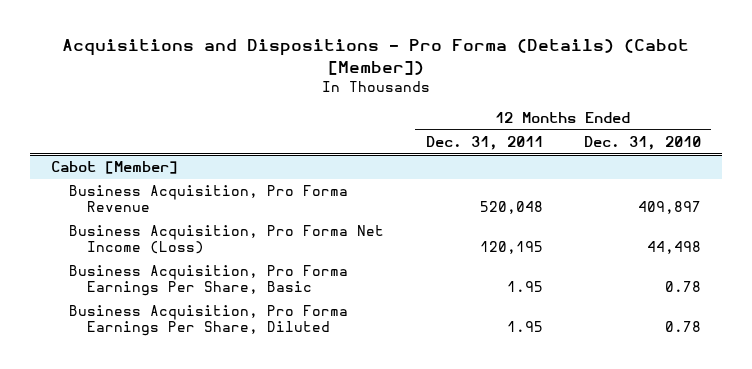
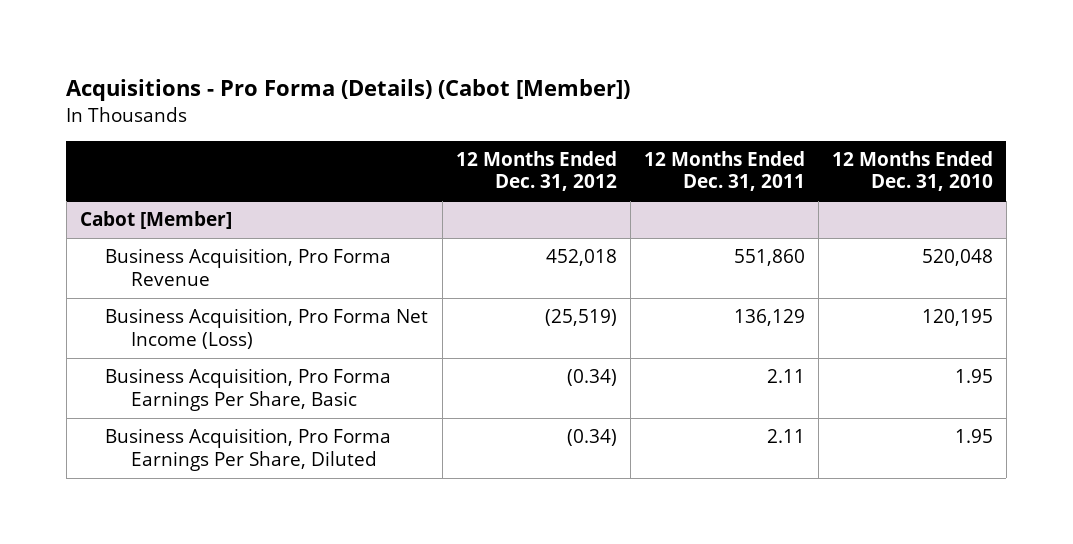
- Acquisitions and Dispositions - Pro Forma (Details) (Cabot [Member])
+ Acquisitions - Pro Forma (Details) (Cabot [Member])
- | 12 Months Ended Dec. 31, 2011 | 12 Months Ended Dec. 31, 2010
+ | 12 Months Ended Dec. 31, 2012 | 12 Months Ended Dec. 31, 2011 | 12 Months Ended Dec. 31, 2010
@ Cabot [Member]
- Business Acquisition, Pro Forma Revenue | 520,048 | 409,897
- Business Acquisition, Pro Forma Net Income (Loss) | 120,195 | 44,498
- Business Acquisition, Pro Forma Earnings Per Share, Basic | 1.95 | 0.78
- Business Acquisition, Pro Forma Earnings Per Share, Diluted | 1.95 | 0.78
+ Business Acquisition, Pro Forma Revenue | 452,018 | 551,860 | 520,048
+ Business Acquisition, Pro Forma Net Income (Loss) | (25,519) | 136,129 | 120,195
+ Business Acquisition, Pro Forma Earnings Per Share, Basic | (0.34) | 2.11 | 1.95
+ Business Acquisition, Pro Forma Earnings Per Share, Diluted | (0.34) | 2.11 | 1.95

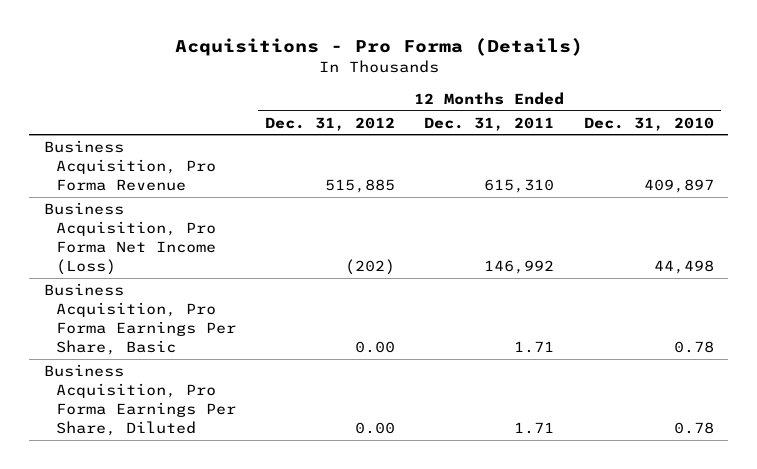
- Acquisitions - Pro Forma (Details) (Cabot [Member])
+ Acquisitions - Pro Forma (Details)
- Cabot [Member]
- Business Acquisition, Pro Forma Revenue | 452,018 | 551,860 | 520,048
- Business Acquisition, Pro Forma Net Income (Loss) | (25,519) | 136,129 | 120,195
- Business Acquisition, Pro Forma Earnings Per Share, Basic | (0.34) | 2.11 | 1.95
- Business Acquisition, Pro Forma Earnings Per Share, Diluted | (0.34) | 2.11 | 1.95
+ Business Acquisition, Pro Forma Revenue | 515,885 | 615,310 | 409,897
+ Business Acquisition, Pro Forma Net Income (Loss) | (202) | 146,992 | 44,498
+ Business Acquisition, Pro Forma Earnings Per Share, Basic | 0.00 | 1.71 | 0.78
+ Business Acquisition, Pro Forma Earnings Per Share, Diluted | 0.00 | 1.71 | 0.78

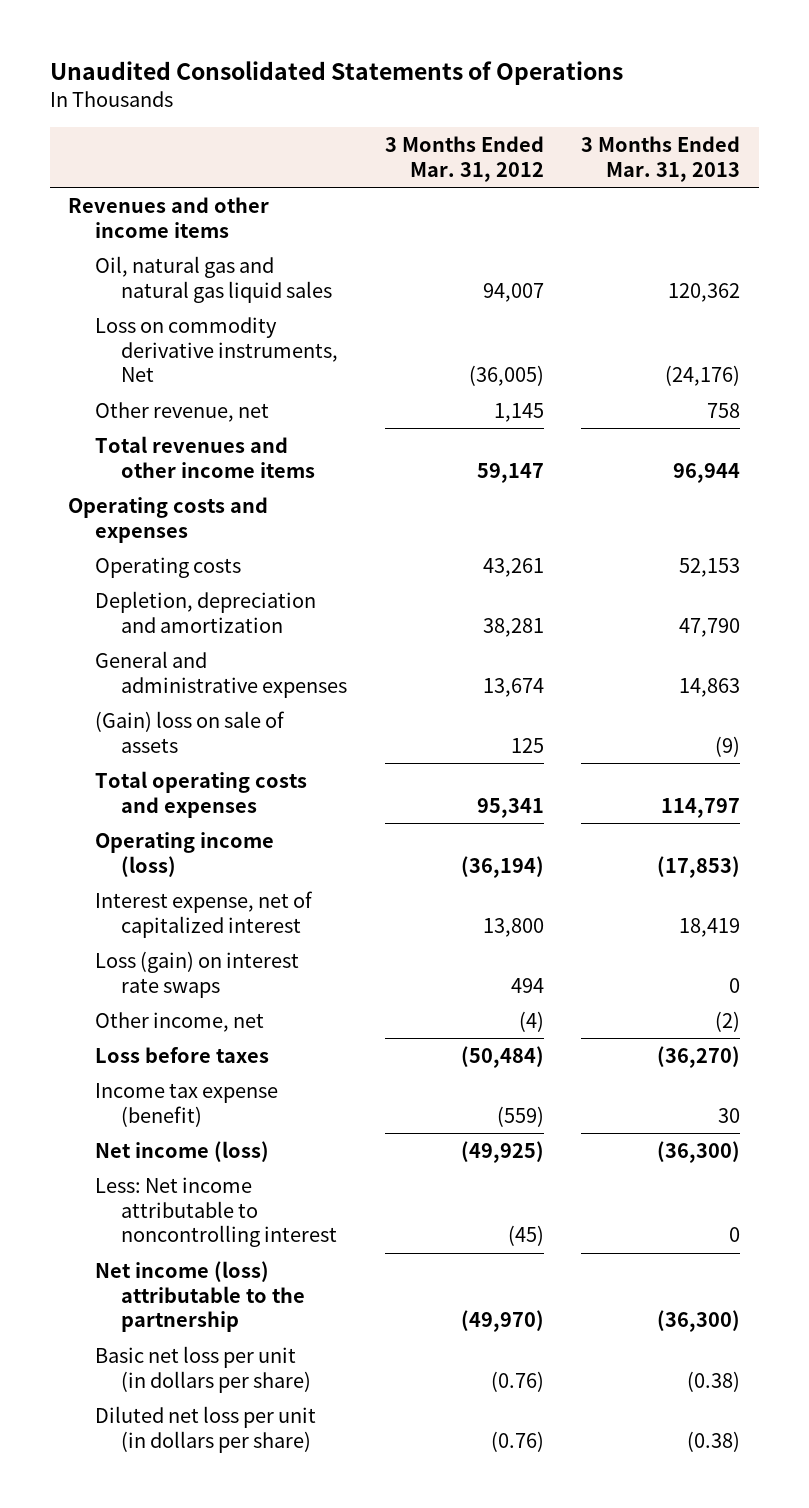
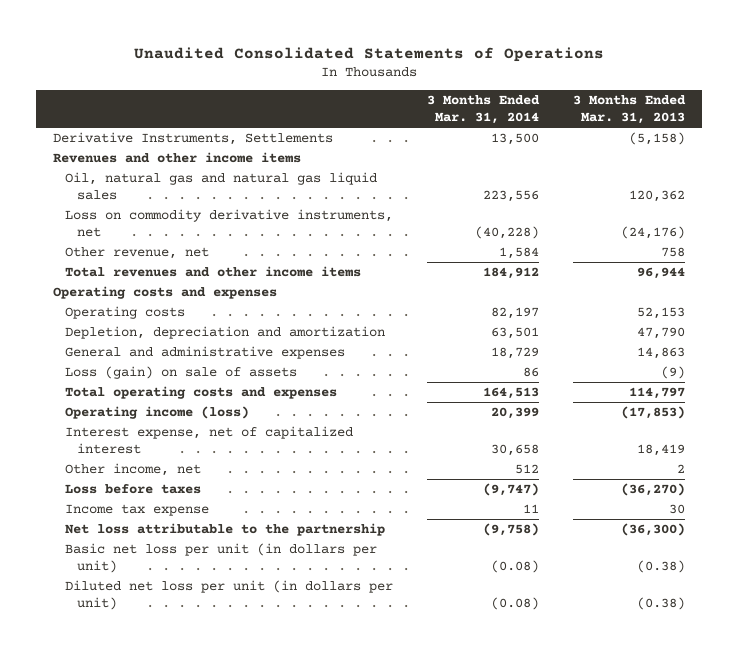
- | 3 Months Ended Mar. 31, 2012 | 3 Months Ended Mar. 31, 2013
+ | 3 Months Ended Mar. 31, 2014 | 3 Months Ended Mar. 31, 2013
+ Derivative Instruments, Settlements | 13,500 | (5,158)
- Loss on commodity derivative instruments, Net | (36,005) | (24,176)
+ Loss on commodity derivative instruments, net | (40,228) | (24,176)
- (Gain) loss on sale of assets | 125 | (9)
+ Loss (gain) on sale of assets | 86 | (9)
- Loss (gain) on interest rate swaps | 494 | 0
- Other income, net | (4) | (2)
+ Other income, net | 512 | 2
- Income tax expense (benefit) | (559) | 30
- Net income (loss) | (49,925) | (36,300)
- Less: Net income attributable to noncontrolling interest | (45) | 0
- Net income (loss) attributable to the partnership | (49,970) | (36,300)
- Basic net loss per unit (in dollars per share) | (0.76) | (0.38)
- Diluted net loss per unit (in dollars per share) | (0.76) | (0.38)
+ Income tax expense | 11 | 30
+ Net loss attributable to the partnership | (9,758) | (36,300)
+ Basic net loss per unit (in dollars per unit) | (0.08) | (0.38)
+ Diluted net loss per unit (in dollars per unit) | (0.08) | (0.38)

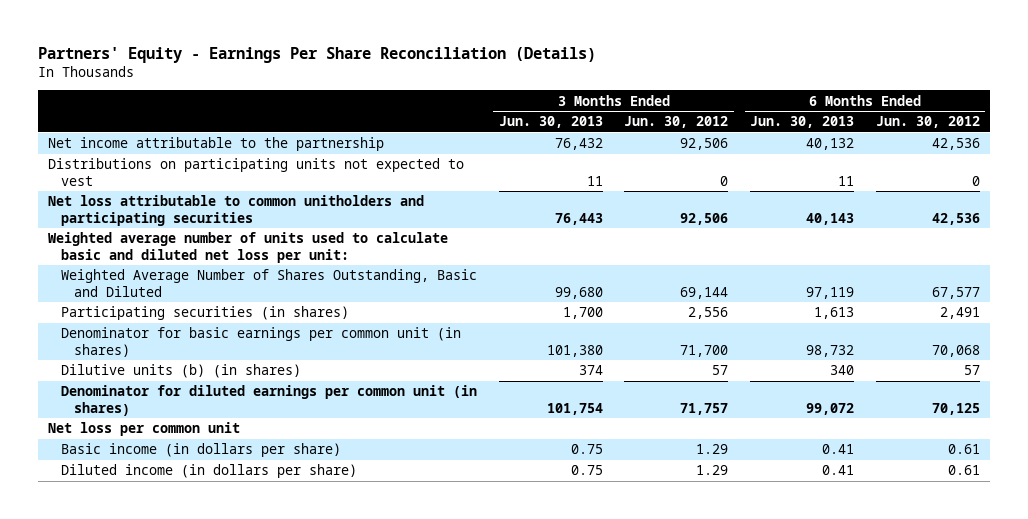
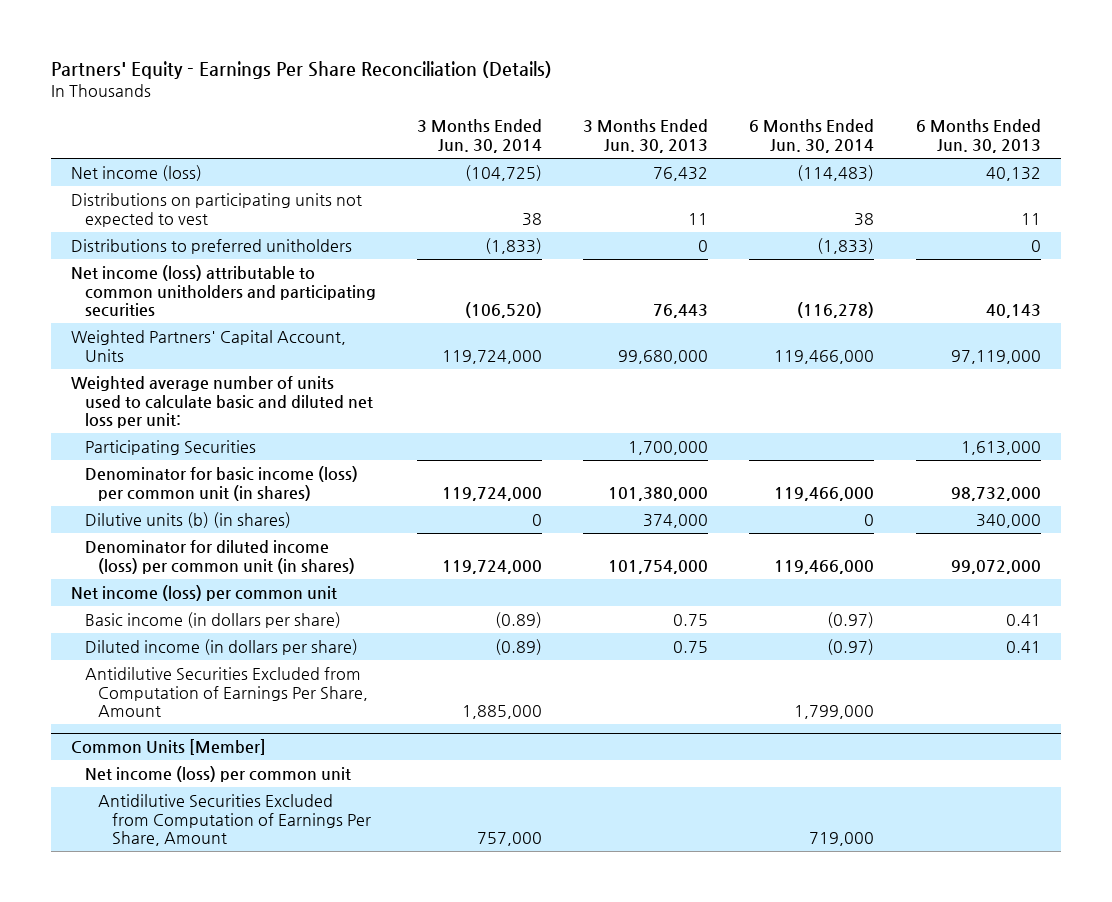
- | 3 Months Ended Jun. 30, 2013 | 3 Months Ended Jun. 30, 2012 | 6 Months Ended Jun. 30, 2013 | 6 Months Ended Jun. 30, 2012
+ | 3 Months Ended Jun. 30, 2014 | 3 Months Ended Jun. 30, 2013 | 6 Months Ended Jun. 30, 2014 | 6 Months Ended Jun. 30, 2013
- Net income attributable to the partnership | 76,432 | 92,506 | 40,132 | 42,536
+ Net income (loss) | (104,725) | 76,432 | (114,483) | 40,132
- Net loss attributable to common unitholders and participating securities | 76,443 | 92,506 | 40,143 | 42,536
+ Distributions to preferred unitholders | (1,833) | 0 | (1,833) | 0
+ Net income (loss) attributable to common unitholders and participating securities | (106,520) | 76,443 | (116,278) | 40,143
+ Weighted Partners' Capital Account, Units | 119,724,000 | 99,680,000 | 119,466,000 | 97,119,000
- Weighted Average Number of Shares Outstanding, Basic and Diluted | 99,680 | 69,144 | 97,119 | 67,577
- Participating securities (in shares) | 1,700 | 2,556 | 1,613 | 2,491
- Denominator for basic earnings per common unit (in shares) | 101,380 | 71,700 | 98,732 | 70,068
- Dilutive units (b) (in shares) | 374 | 57 | 340 | 57
- Denominator for diluted earnings per common unit (in shares) | 101,754 | 71,757 | 99,072 | 70,125
- Net loss per common unit
+ Participating Securities | | 1,700,000 | | 1,613,000
+ Denominator for basic income (loss) per common unit (in shares) | 119,724,000 | 101,380,000 | 119,466,000 | 98,732,000
+ Dilutive units (b) (in shares) | 0 | 374,000 | 0 | 340,000
+ Denominator for diluted income (loss) per common unit (in shares) | 119,724,000 | 101,754,000 | 119,466,000 | 99,072,000
+ Net income (loss) per common unit
+ Antidilutive Securities Excluded from Computation of Earnings Per Share, Amount | 1,885,000 | | 1,799,000 |
+ Common Units [Member]
+ Net income (loss) per common unit
+ Antidilutive Securities Excluded from Computation of Earnings Per Share, Amount | 757,000 | | 719,000 |

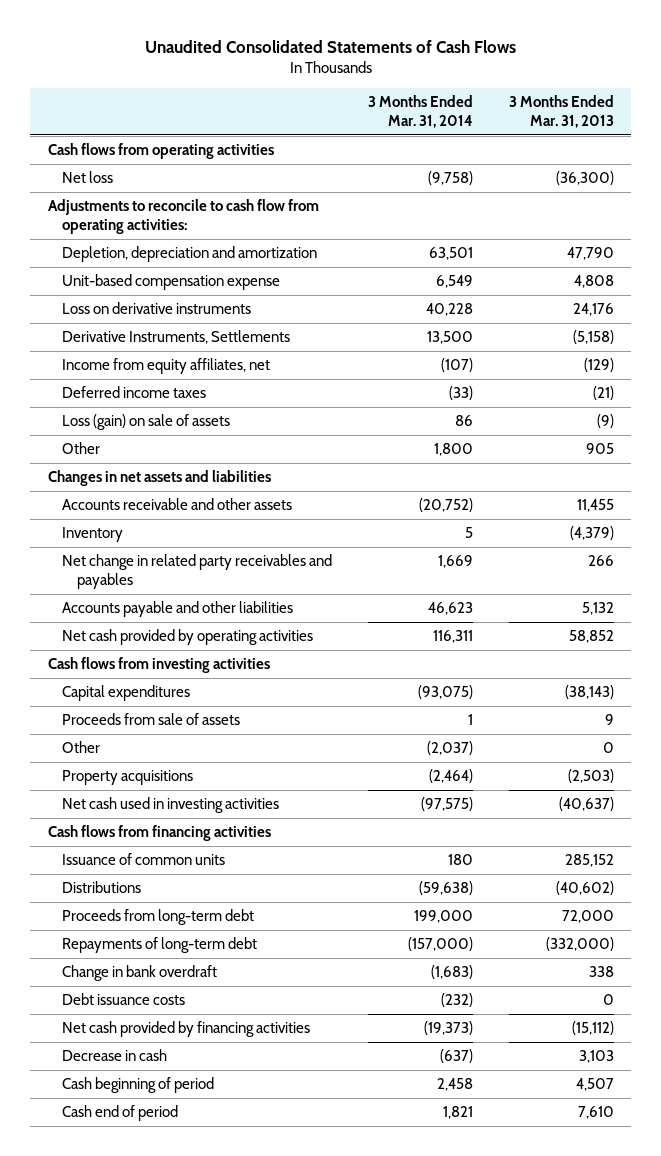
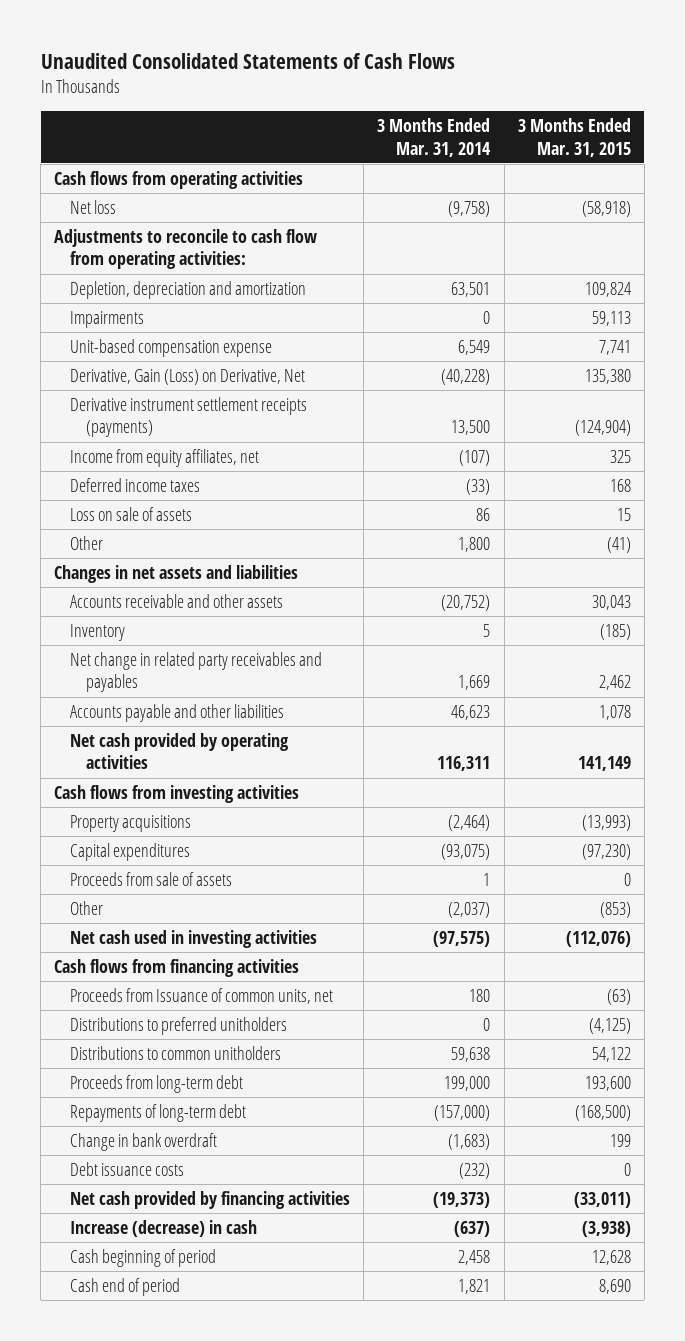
- | 3 Months Ended Mar. 31, 2014 | 3 Months Ended Mar. 31, 2013
+ | 3 Months Ended Mar. 31, 2014 | 3 Months Ended Mar. 31, 2015
+ Impairments | 0 | 59,113
- Loss on derivative instruments | 40,228 | 24,176
- Derivative Instruments, Settlements | 13,500 | (5,158)
+ Derivative, Gain (Loss) on Derivative, Net | (40,228) | 135,380
+ Derivative instrument settlement receipts (payments) | 13,500 | (124,904)
- Loss (gain) on sale of assets | 86 | (9)
+ Loss on sale of assets | 86 | 15
moved up: Property acquisitions | (2,464) | (13,993)
- Issuance of common units | 180 | 285,152
- Distributions | (59,638) | (40,602)
+ Proceeds from Issuance of common units, net | 180 | (63)
+ Distributions to preferred unitholders | 0 | (4,125)
+ Distributions to common unitholders | 59,638 | 54,122
- Decrease in cash | (637) | 3,103
+ Increase (decrease) in cash | (637) | (3,938)

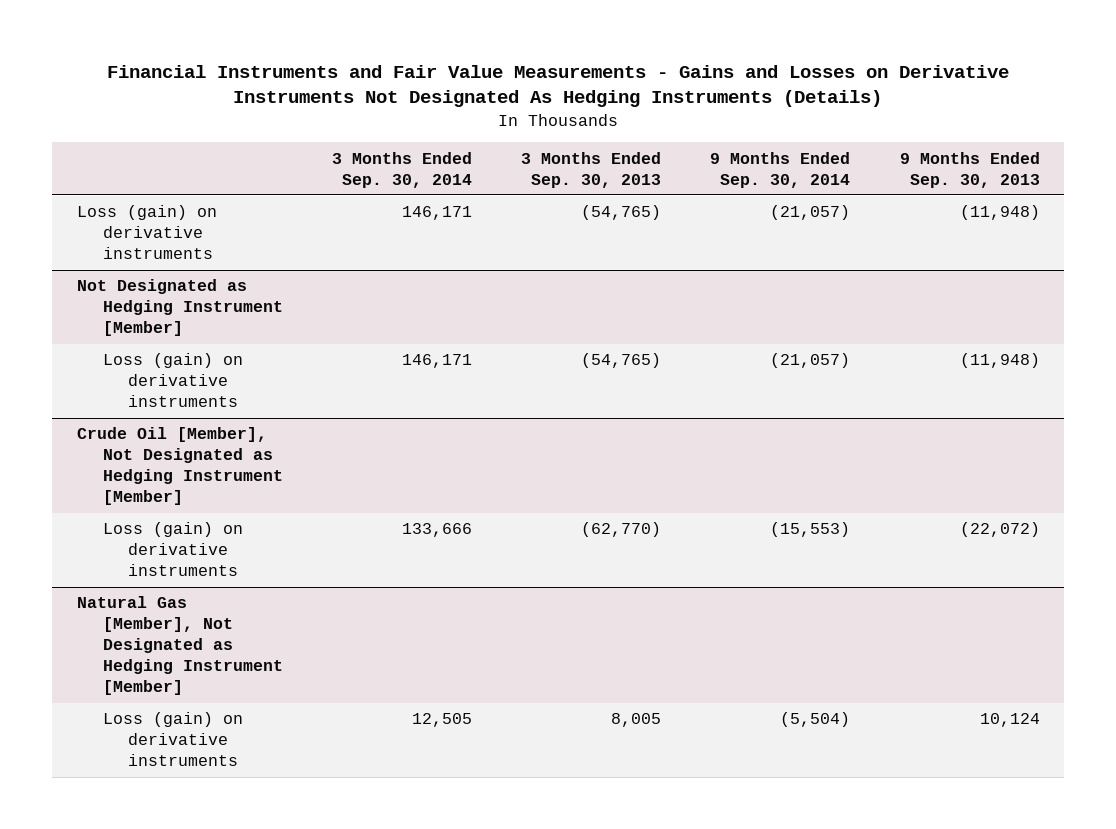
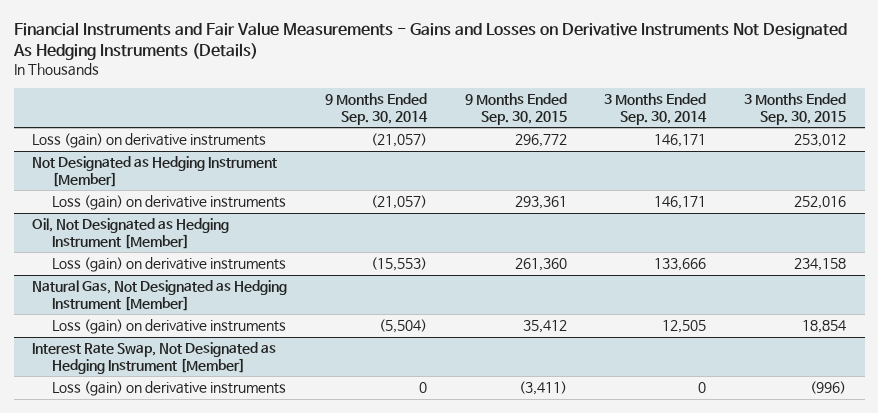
- | 3 Months Ended Sep. 30, 2014 | 3 Months Ended Sep. 30, 2013 | 9 Months Ended Sep. 30, 2014 | 9 Months Ended Sep. 30, 2013
+ | 9 Months Ended Sep. 30, 2014 | 9 Months Ended Sep. 30, 2015 | 3 Months Ended Sep. 30, 2014 | 3 Months Ended Sep. 30, 2015
- Crude Oil [Member], Not Designated as Hedging Instrument [Member]
+ Oil, Not Designated as Hedging Instrument [Member]
- Natural Gas [Member], Not Designated as Hedging Instrument [Member]
+ Natural Gas, Not Designated as Hedging Instrument [Member]
+ Interest Rate Swap, Not Designated as Hedging Instrument [Member]
+ Loss (gain) on derivative instruments | 0 | (3,411) | 0 | (996)

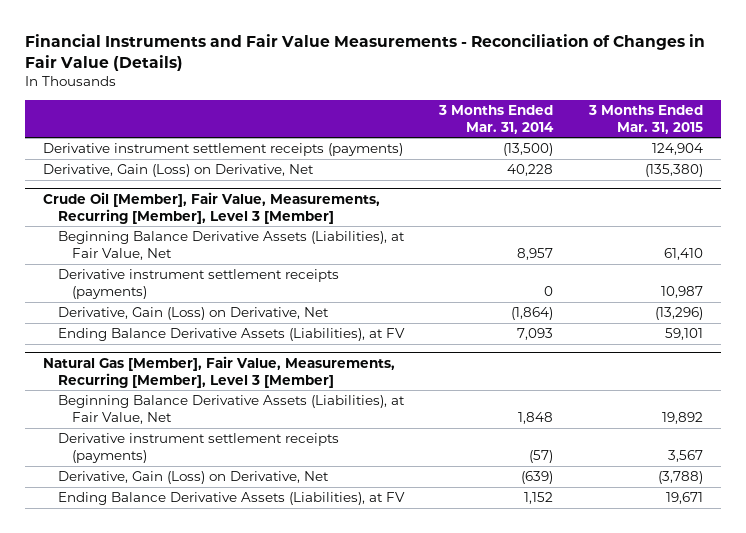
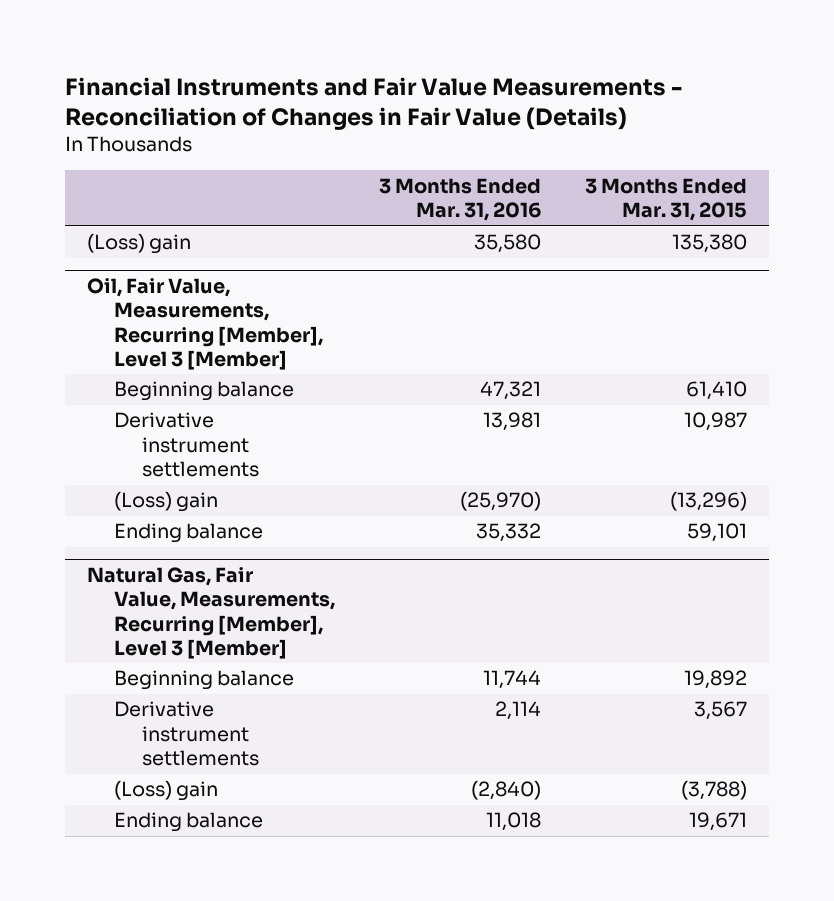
- | 3 Months Ended Mar. 31, 2014 | 3 Months Ended Mar. 31, 2015
+ | 3 Months Ended Mar. 31, 2016 | 3 Months Ended Mar. 31, 2015
- Derivative instrument settlement receipts (payments) | (13,500) | 124,904
- Derivative, Gain (Loss) on Derivative, Net | 40,228 | (135,380)
- Crude Oil [Member], Fair Value, Measurements, Recurring [Member], Level 3 [Member]
- Beginning Balance Derivative Assets (Liabilities), at Fair Value, Net | 8,957 | 61,410
- Derivative instrument settlement receipts (payments) | 0 | 10,987
- Derivative, Gain (Loss) on Derivative, Net | (1,864) | (13,296)
- Ending Balance Derivative Assets (Liabilities), at FV | 7,093 | 59,101
- Natural Gas [Member], Fair Value, Measurements, Recurring [Member], Level 3 [Member]
- Beginning Balance Derivative Assets (Liabilities), at Fair Value, Net | 1,848 | 19,892
- Derivative instrument settlement receipts (payments) | (57) | 3,567
- Derivative, Gain (Loss) on Derivative, Net | (639) | (3,788)
- Ending Balance Derivative Assets (Liabilities), at FV | 1,152 | 19,671
+ (Loss) gain | 35,580 | 135,380
+ Oil, Fair Value, Measurements, Recurring [Member], Level 3 [Member]
+ Beginning balance | 47,321 | 61,410
+ Derivative instrument settlements | 13,981 | 10,987
+ (Loss) gain | (25,970) | (13,296)
+ Ending balance | 35,332 | 59,101
+ Natural Gas, Fair Value, Measurements, Recurring [Member], Level 3 [Member]
+ Beginning balance | 11,744 | 19,892
+ Derivative instrument settlements | 2,114 | 3,567
+ (Loss) gain | (2,840) | (3,788)
+ Ending balance | 11,018 | 19,671

